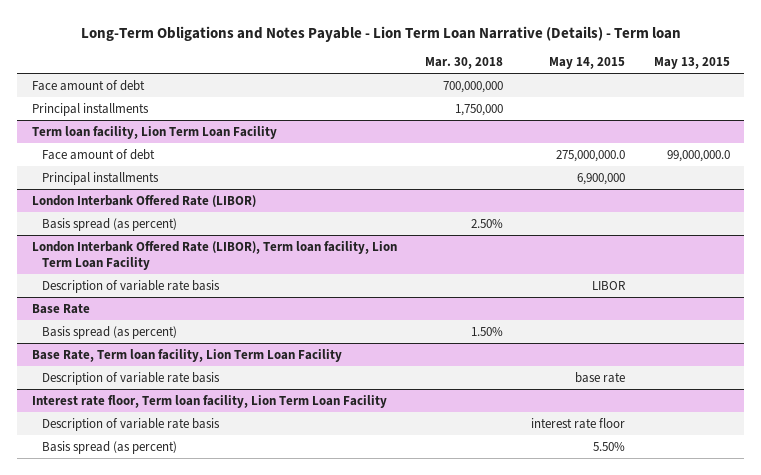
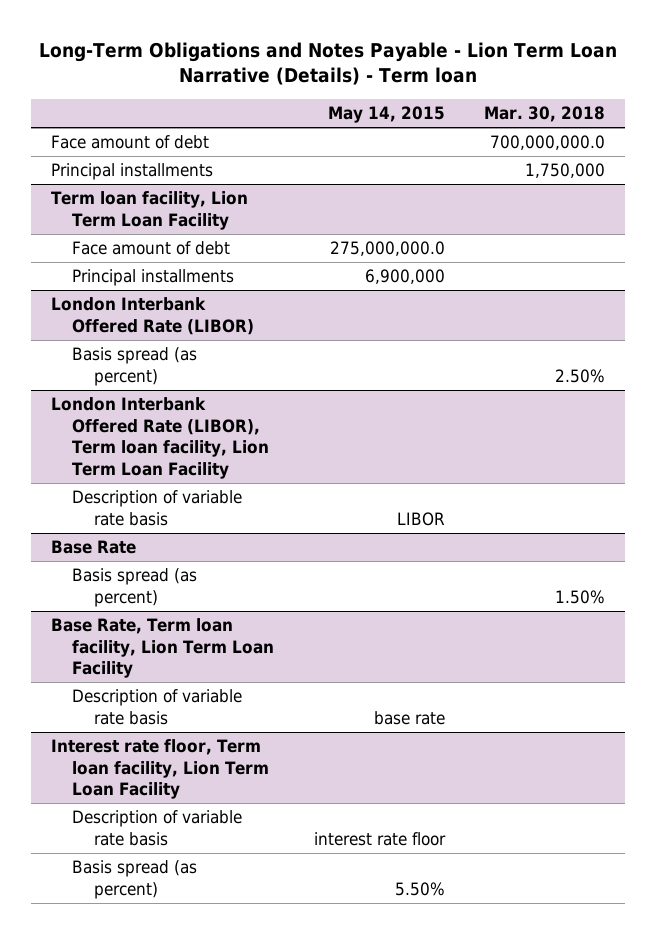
- | Mar. 30, 2018 | May 14, 2015 | May 13, 2015
+ | May 14, 2015 | Mar. 30, 2018
- Face amount of debt | 700,000,000 | |
+ Face amount of debt | | 700,000,000.0

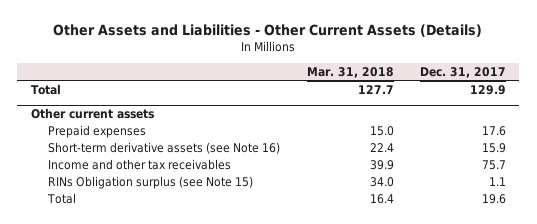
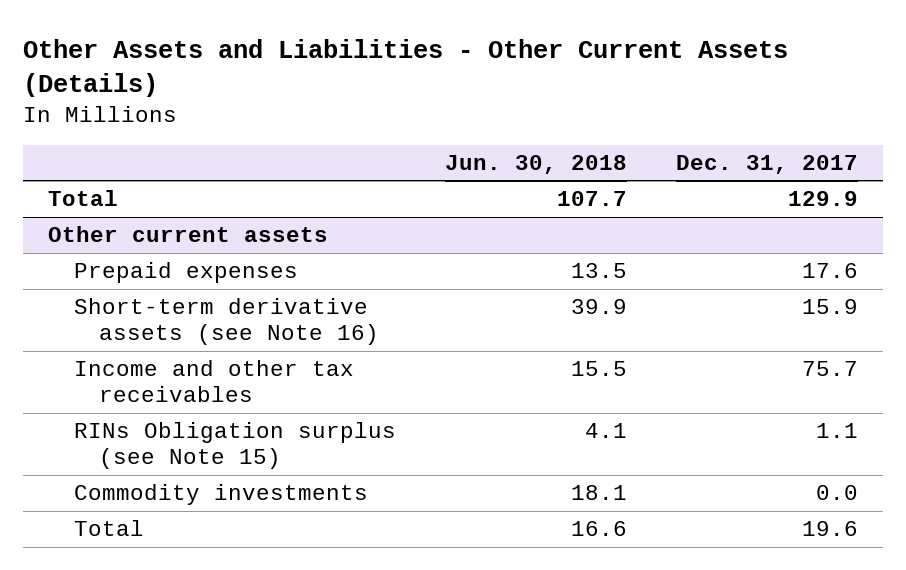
- | Mar. 31, 2018 | Dec. 31, 2017
+ | Jun. 30, 2018 | Dec. 31, 2017
@ Other current assets
+ Commodity investments | 18.1 | 0.0

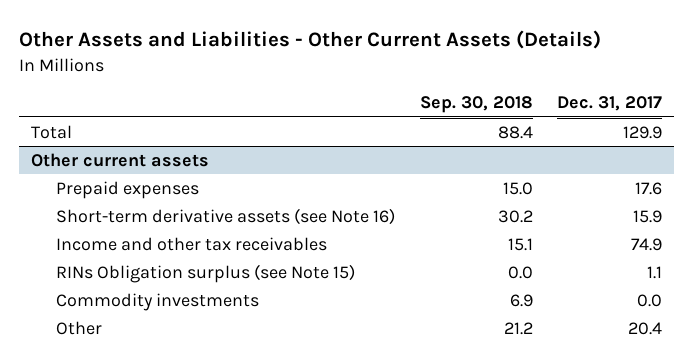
- | Jun. 30, 2018 | Dec. 31, 2017
+ | Sep. 30, 2018 | Dec. 31, 2017
@ Other current assets
- Income and other tax receivables | 15.5 | 75.7
+ Income and other tax receivables | 15.1 | 74.9
- Total | 16.6 | 19.6
+ Other | 21.2 | 20.4

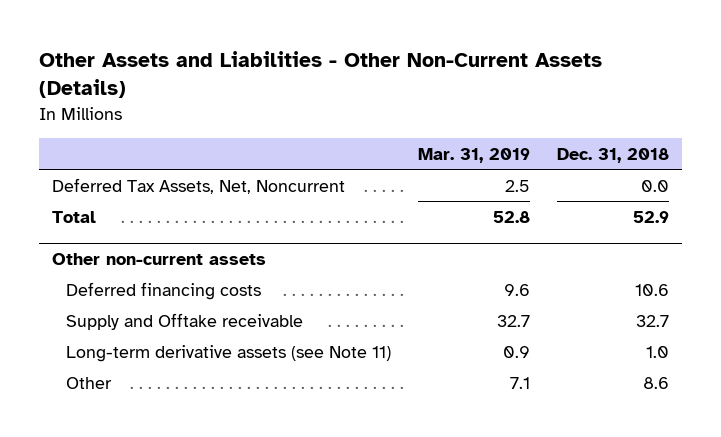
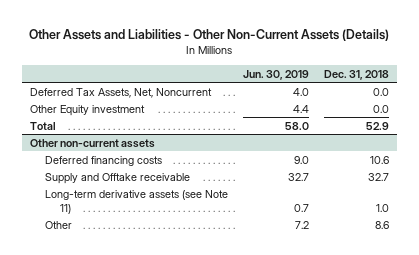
- | Mar. 31, 2019 | Dec. 31, 2018
+ | Jun. 30, 2019 | Dec. 31, 2018
+ Other Equity investment | 4.4 | 0.0

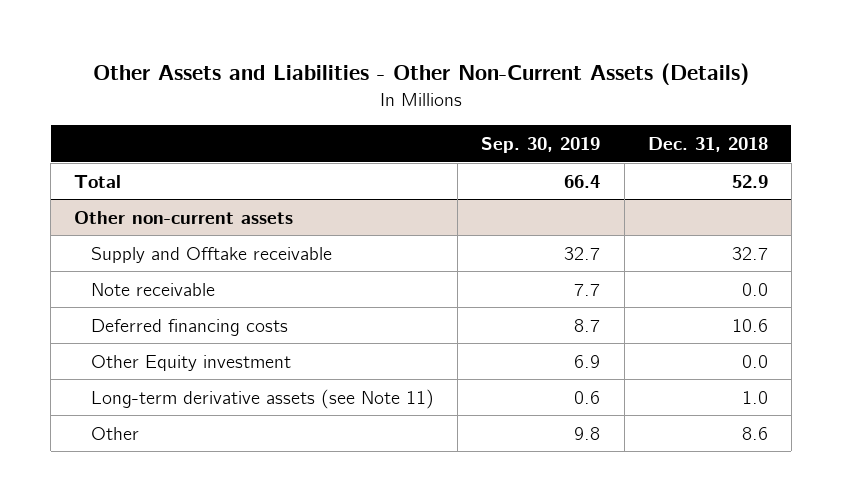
- | Jun. 30, 2019 | Dec. 31, 2018
+ | Sep. 30, 2019 | Dec. 31, 2018
- Deferred Tax Assets, Net, Noncurrent | 4.0 | 0.0
- Other Equity investment | 4.4 | 0.0
@ Other non-current assets
+ Note receivable | 7.7 | 0.0
moved down: Deferred financing costs | 8.7 | 10.6
+ Other Equity investment | 6.9 | 0.0

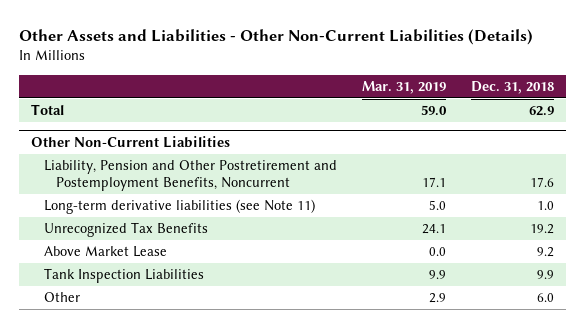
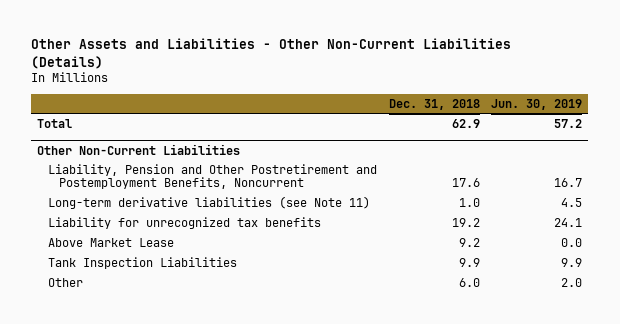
- | Mar. 31, 2019 | Dec. 31, 2018
+ | Dec. 31, 2018 | Jun. 30, 2019
@ Other Non-Current Liabilities
- Unrecognized Tax Benefits | 24.1 | 19.2
+ Liability for unrecognized tax benefits | 19.2 | 24.1

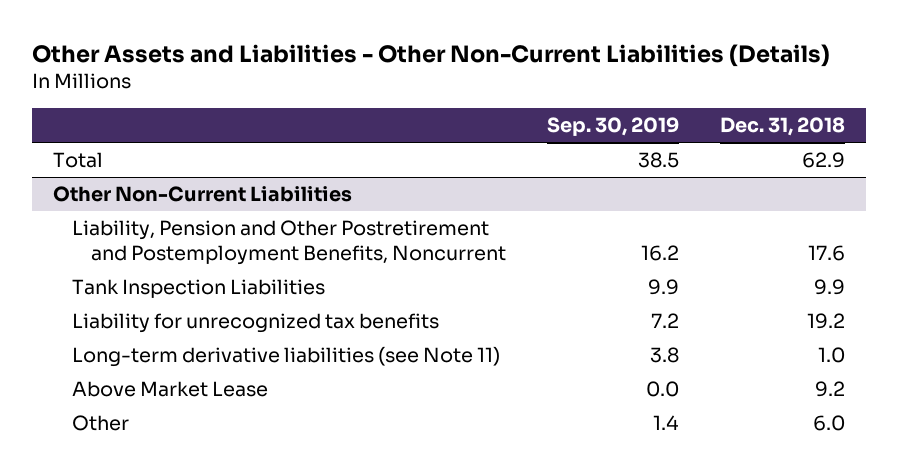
- | Dec. 31, 2018 | Jun. 30, 2019
+ | Sep. 30, 2019 | Dec. 31, 2018
@ Other Non-Current Liabilities
moved up: Tank Inspection Liabilities | 9.9 | 9.9
moved down: Long-term derivative liabilities (see Note 11) | 3.8 | 1.0

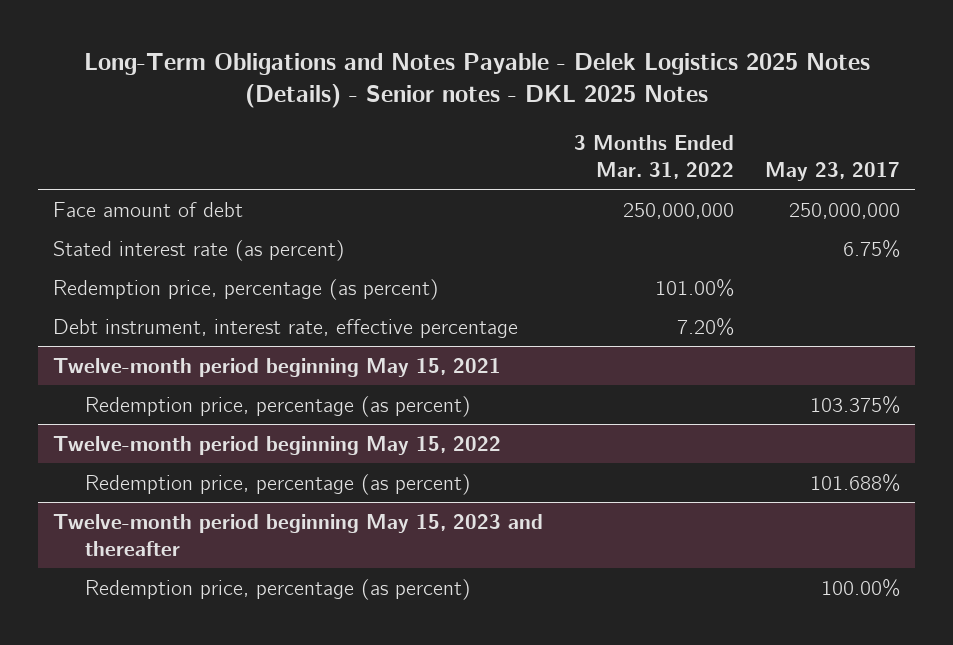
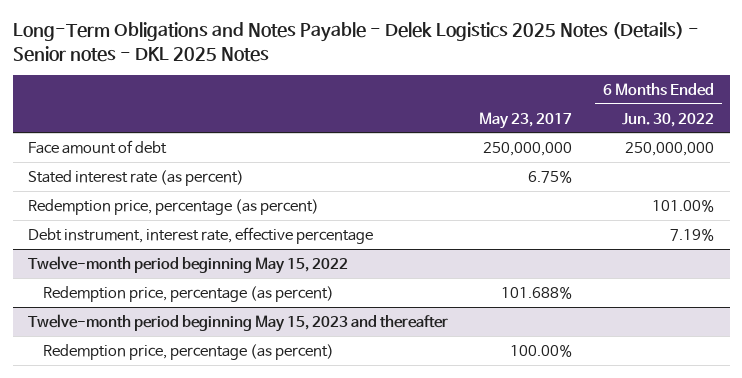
- | 3 Months Ended Mar. 31, 2022 | May 23, 2017
+ | May 23, 2017 | 6 Months Ended Jun. 30, 2022
- Twelve-month period beginning May 15, 2021
- Redemption price, percentage (as percent) | | 103.375%

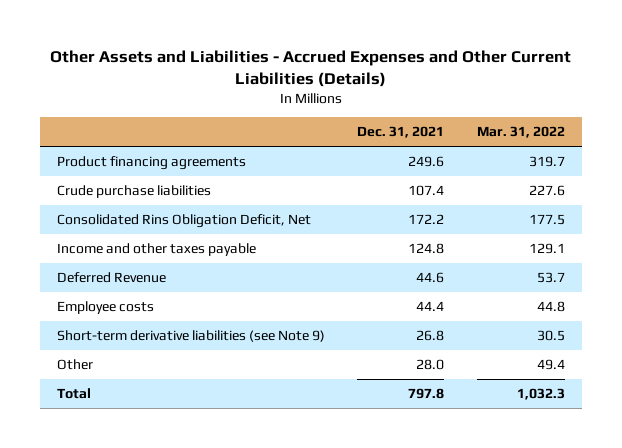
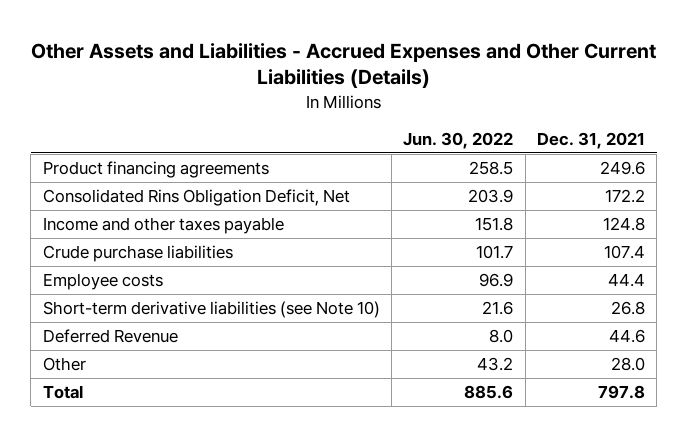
- | Dec. 31, 2021 | Mar. 31, 2022
+ | Jun. 30, 2022 | Dec. 31, 2021
moved down: Crude purchase liabilities | 101.7 | 107.4
- Short-term derivative liabilities (see Note 9) | 26.8 | 30.5
+ Short-term derivative liabilities (see Note 10) | 21.6 | 26.8
moved down: Deferred Revenue | 8.0 | 44.6

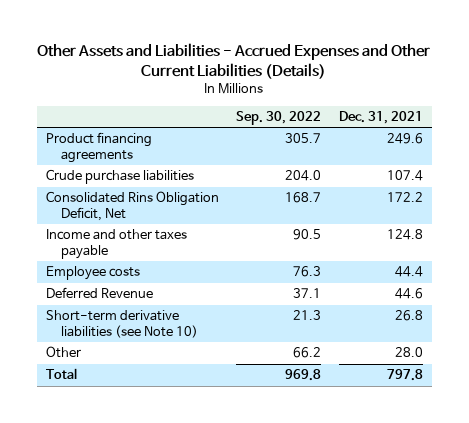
- | Jun. 30, 2022 | Dec. 31, 2021
+ | Sep. 30, 2022 | Dec. 31, 2021
moved up: Crude purchase liabilities | 204.0 | 107.4
moved down: Short-term derivative liabilities (see Note 10) | 21.3 | 26.8

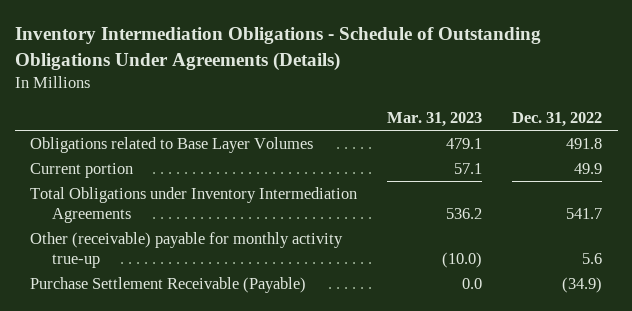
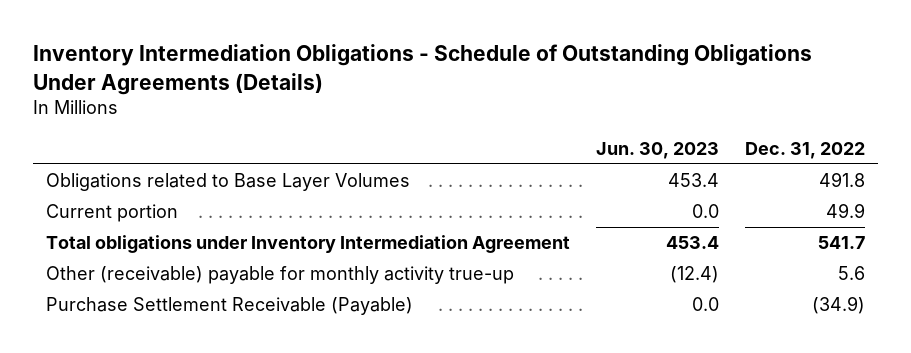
- | Mar. 31, 2023 | Dec. 31, 2022
+ | Jun. 30, 2023 | Dec. 31, 2022
- Total Obligations under Inventory Intermediation Agreements | 536.2 | 541.7
+ Total obligations under Inventory Intermediation Agreement | 453.4 | 541.7

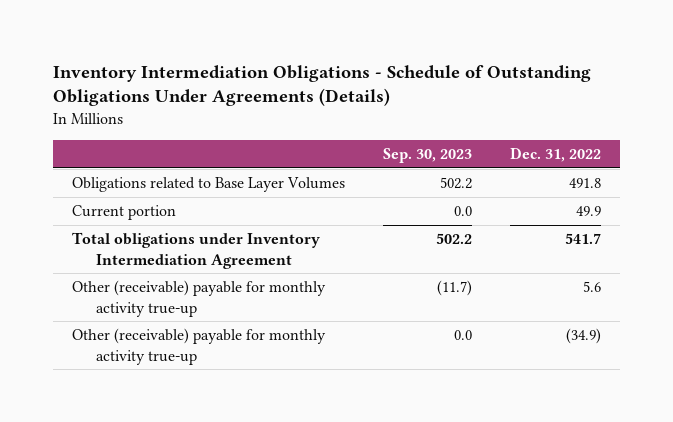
- | Jun. 30, 2023 | Dec. 31, 2022
+ | Sep. 30, 2023 | Dec. 31, 2022
- Purchase Settlement Receivable (Payable) | 0.0 | (34.9)
+ Other (receivable) payable for monthly activity true-up | 0.0 | (34.9)

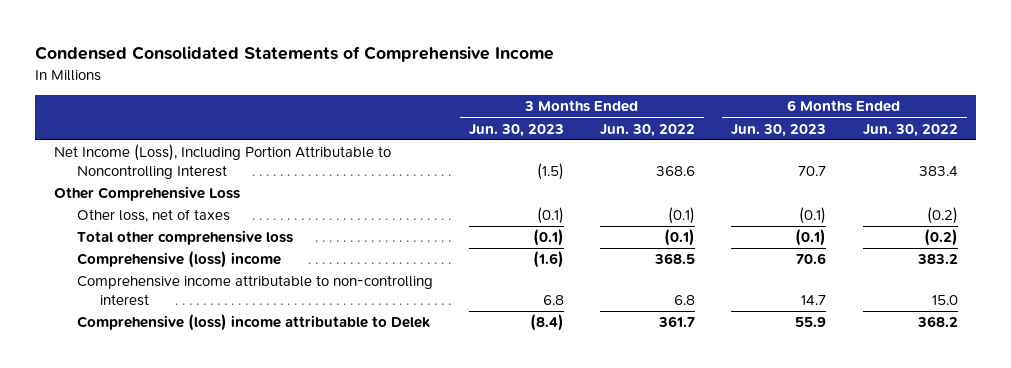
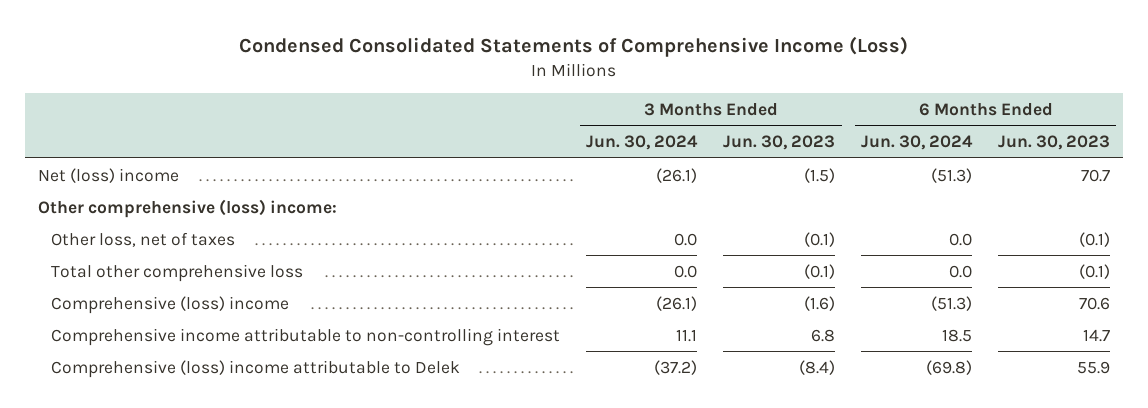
- Condensed Consolidated Statements of Comprehensive Income
+ Condensed Consolidated Statements of Comprehensive Income (Loss)
- | 3 Months Ended Jun. 30, 2023 | 3 Months Ended Jun. 30, 2022 | 6 Months Ended Jun. 30, 2023 | 6 Months Ended Jun. 30, 2022
+ | 3 Months Ended Jun. 30, 2024 | 3 Months Ended Jun. 30, 2023 | 6 Months Ended Jun. 30, 2024 | 6 Months Ended Jun. 30, 2023
- Net Income (Loss), Including Portion Attributable to Noncontrolling Interest | (1.5) | 368.6 | 70.7 | 383.4
- Other Comprehensive Loss
+ Net (loss) income | (26.1) | (1.5) | (51.3) | 70.7
+ Other comprehensive (loss) income:

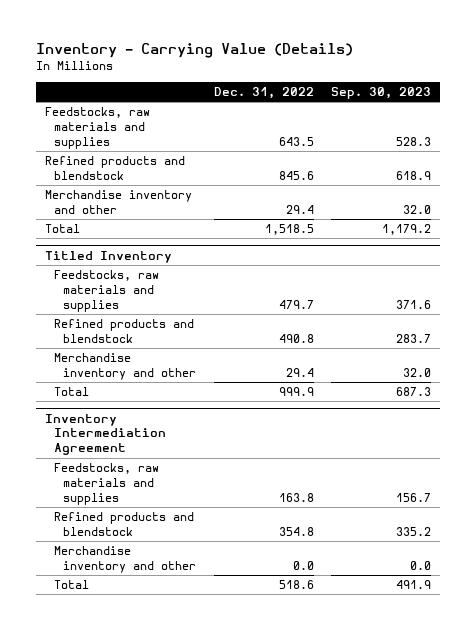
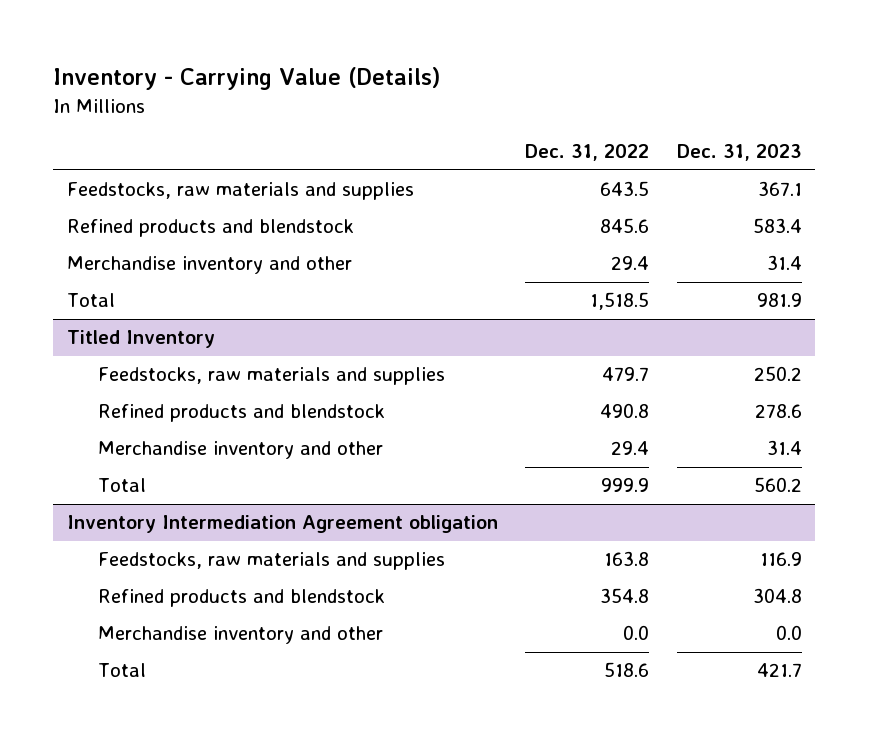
- | Dec. 31, 2022 | Sep. 30, 2023
+ | Dec. 31, 2022 | Dec. 31, 2023
- Inventory Intermediation Agreement
+ Inventory Intermediation Agreement obligation

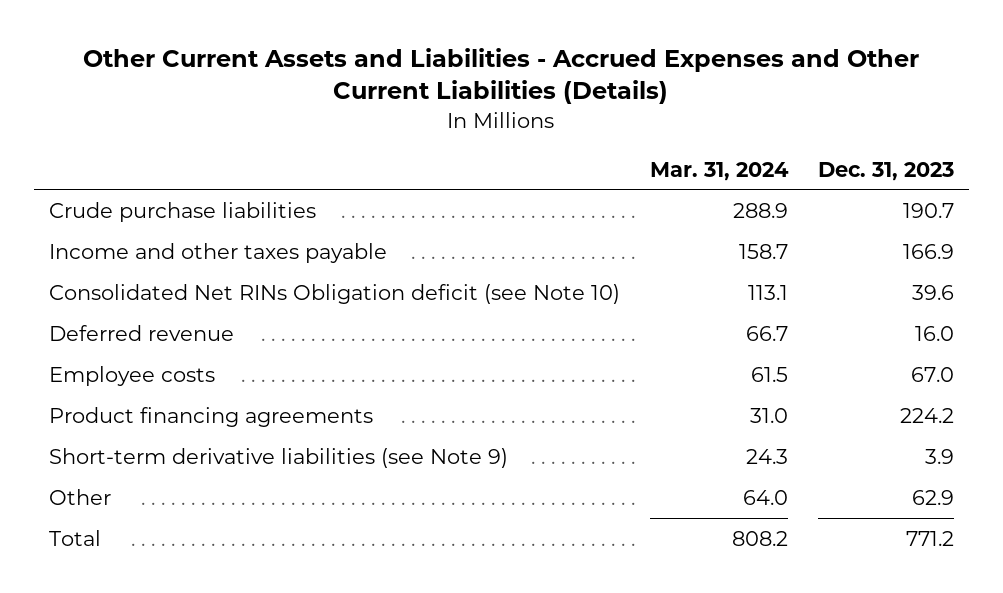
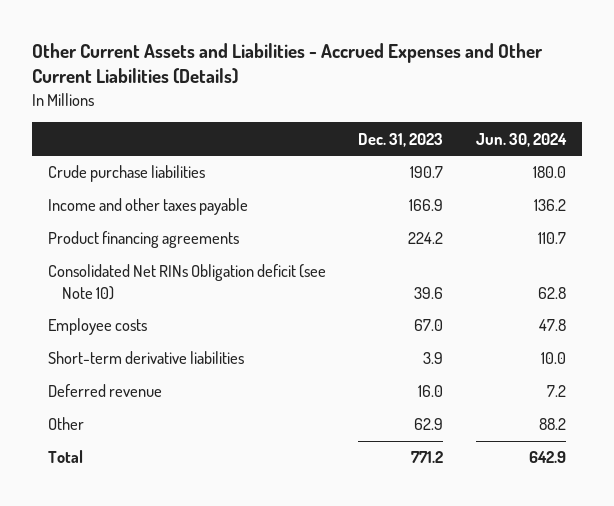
- | Mar. 31, 2024 | Dec. 31, 2023
+ | Dec. 31, 2023 | Jun. 30, 2024
moved up: Product financing agreements | 224.2 | 110.7
- Short-term derivative liabilities (see Note 9) | 24.3 | 3.9
+ Short-term derivative liabilities | 3.9 | 10.0
moved down: Deferred revenue | 16.0 | 7.2

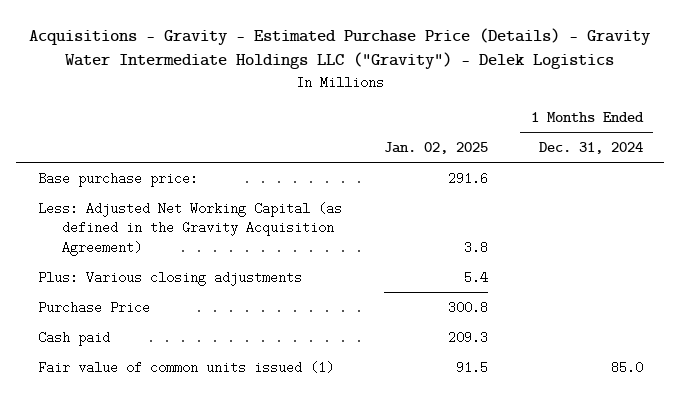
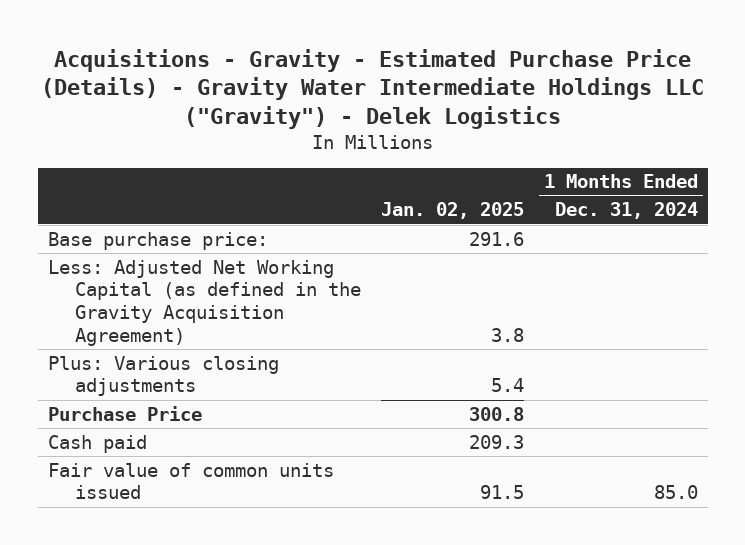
- Fair value of common units issued (1) | 91.5 | 85.0
+ Fair value of common units issued | 91.5 | 85.0

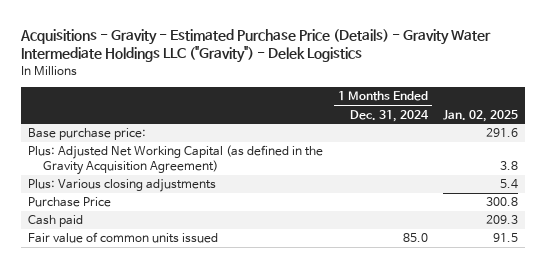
- | Jan. 02, 2025 | 1 Months Ended Dec. 31, 2024
+ | 1 Months Ended Dec. 31, 2024 | Jan. 02, 2025
- Less: Adjusted Net Working Capital (as defined in the Gravity Acquisition Agreement) | 3.8 |
+ Plus: Adjusted Net Working Capital (as defined in the Gravity Acquisition Agreement) | | 3.8

